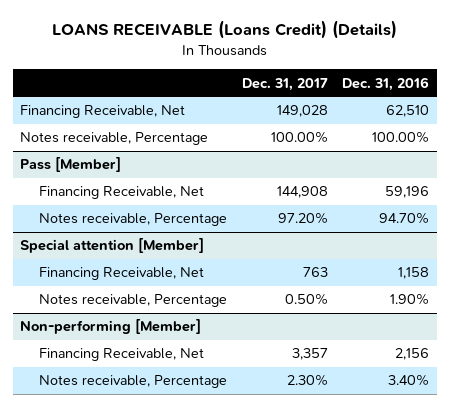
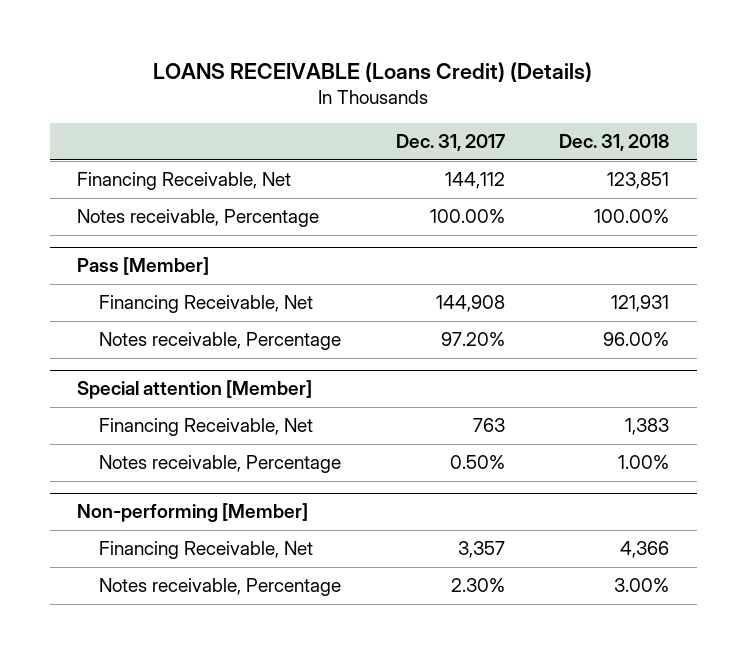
- | Dec. 31, 2017 | Dec. 31, 2016
+ | Dec. 31, 2017 | Dec. 31, 2018
- Financing Receivable, Net | 149,028 | 62,510
+ Financing Receivable, Net | 144,112 | 123,851

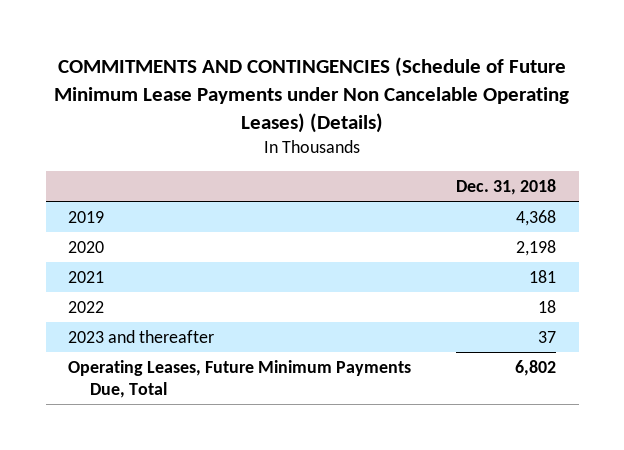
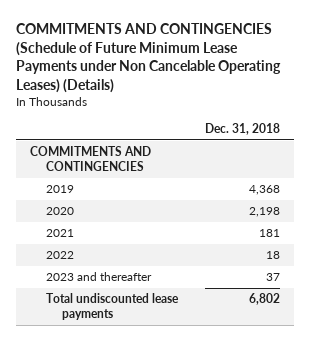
+ COMMITMENTS AND CONTINGENCIES
- Operating Leases, Future Minimum Payments Due, Total | 6,802
+ Total undiscounted lease payments | 6,802

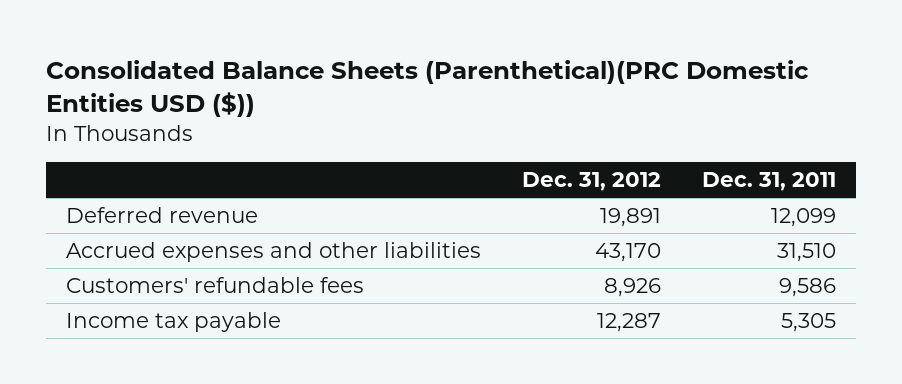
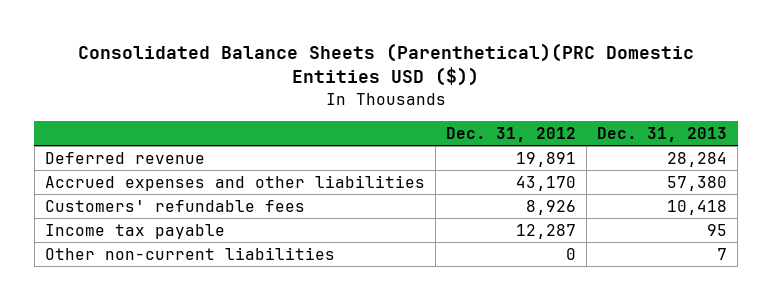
- | Dec. 31, 2012 | Dec. 31, 2011
+ | Dec. 31, 2012 | Dec. 31, 2013
+ Other non-current liabilities | 0 | 7

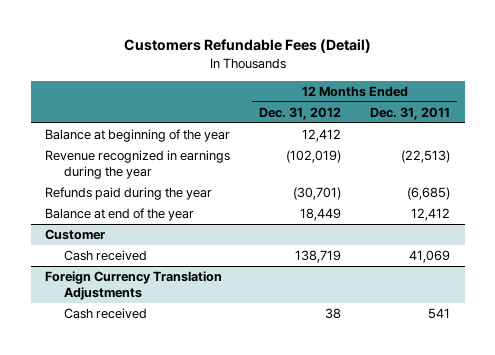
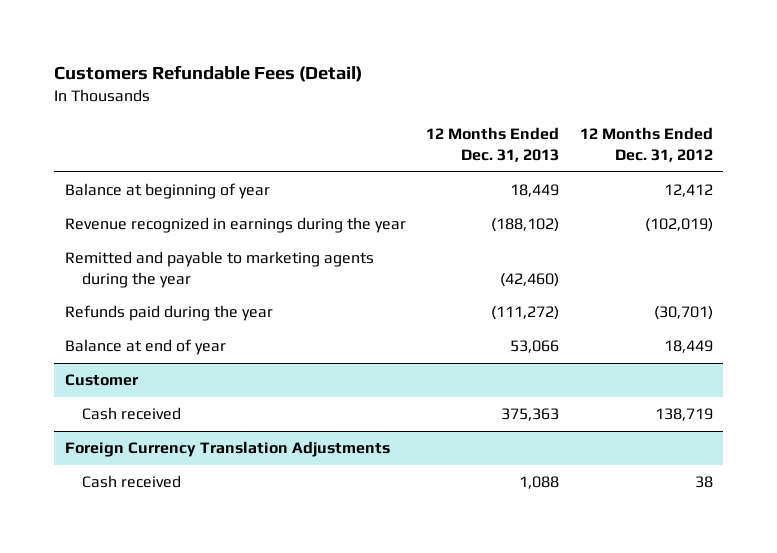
- | 12 Months Ended Dec. 31, 2012 | 12 Months Ended Dec. 31, 2011
+ | 12 Months Ended Dec. 31, 2013 | 12 Months Ended Dec. 31, 2012
- Balance at beginning of the year | 12,412 |
+ Balance at beginning of year | 18,449 | 12,412
+ Remitted and payable to marketing agents during the year | (42,460) |
- Balance at end of the year | 18,449 | 12,412
+ Balance at end of year | 53,066 | 18,449

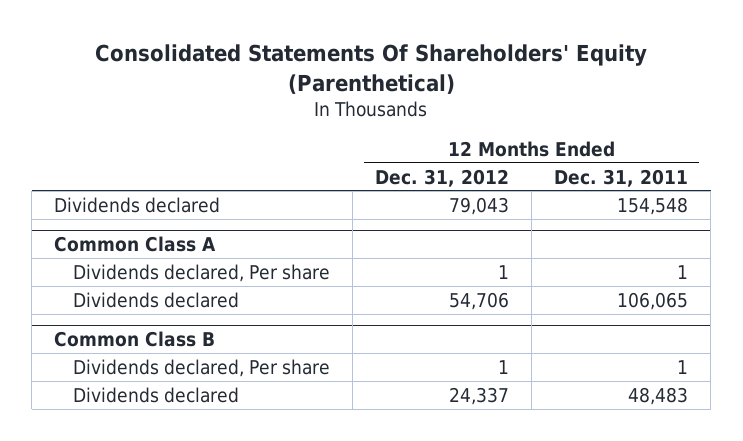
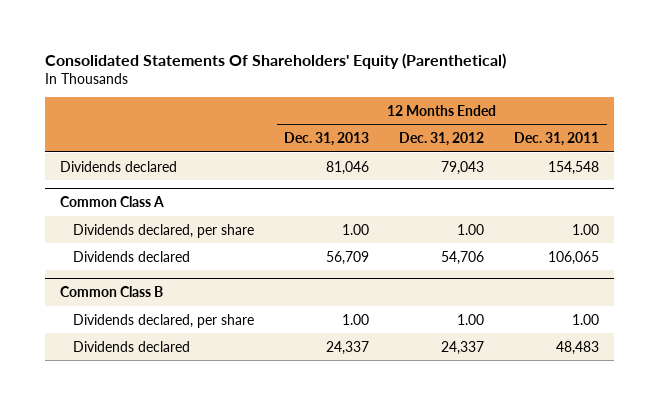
- | 12 Months Ended Dec. 31, 2012 | 12 Months Ended Dec. 31, 2011
+ | 12 Months Ended Dec. 31, 2013 | 12 Months Ended Dec. 31, 2012 | 12 Months Ended Dec. 31, 2011
@ Common Class A
- Dividends declared, Per share | 1 | 1
+ Dividends declared, per share | 1.00 | 1.00 | 1.00
@ Common Class B
- Dividends declared, Per share | 1 | 1
+ Dividends declared, per share | 1.00 | 1.00 | 1.00

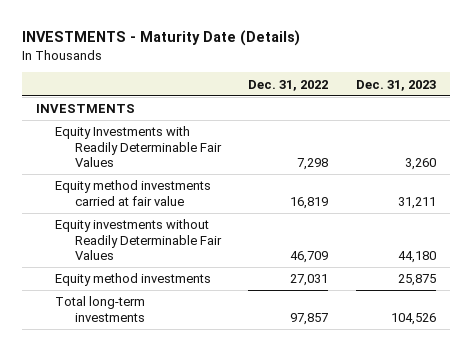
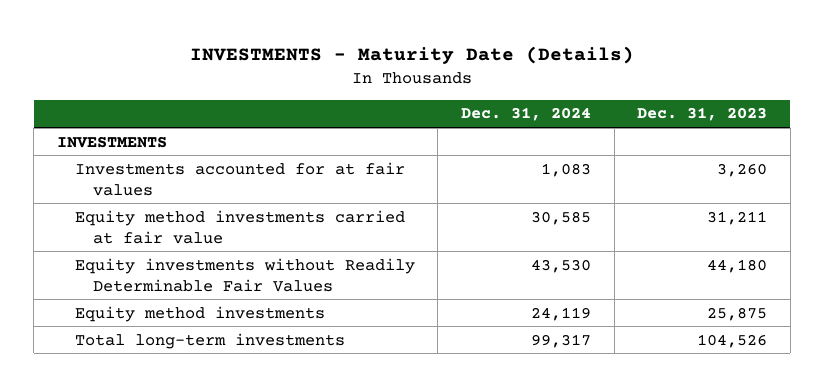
- | Dec. 31, 2022 | Dec. 31, 2023
+ | Dec. 31, 2024 | Dec. 31, 2023
- Equity Investments with Readily Determinable Fair Values | 7,298 | 3,260
+ Investments accounted for at fair values | 1,083 | 3,260

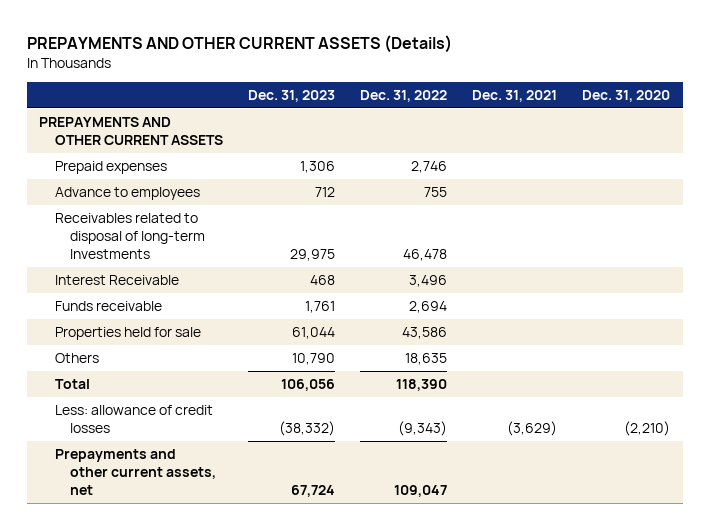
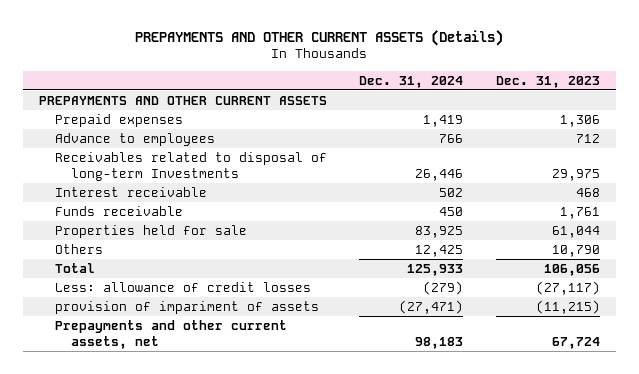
- | Dec. 31, 2023 | Dec. 31, 2022 | Dec. 31, 2021 | Dec. 31, 2020
+ | Dec. 31, 2024 | Dec. 31, 2023
- Interest Receivable | 468 | 3,496 | |
+ Interest receivable | 502 | 468
- Less: allowance of credit losses | (38,332) | (9,343) | (3,629) | (2,210)
+ Less: allowance of credit losses | (279) | (27,117)
+ provision of impariment of assets | (27,471) | (11,215)

